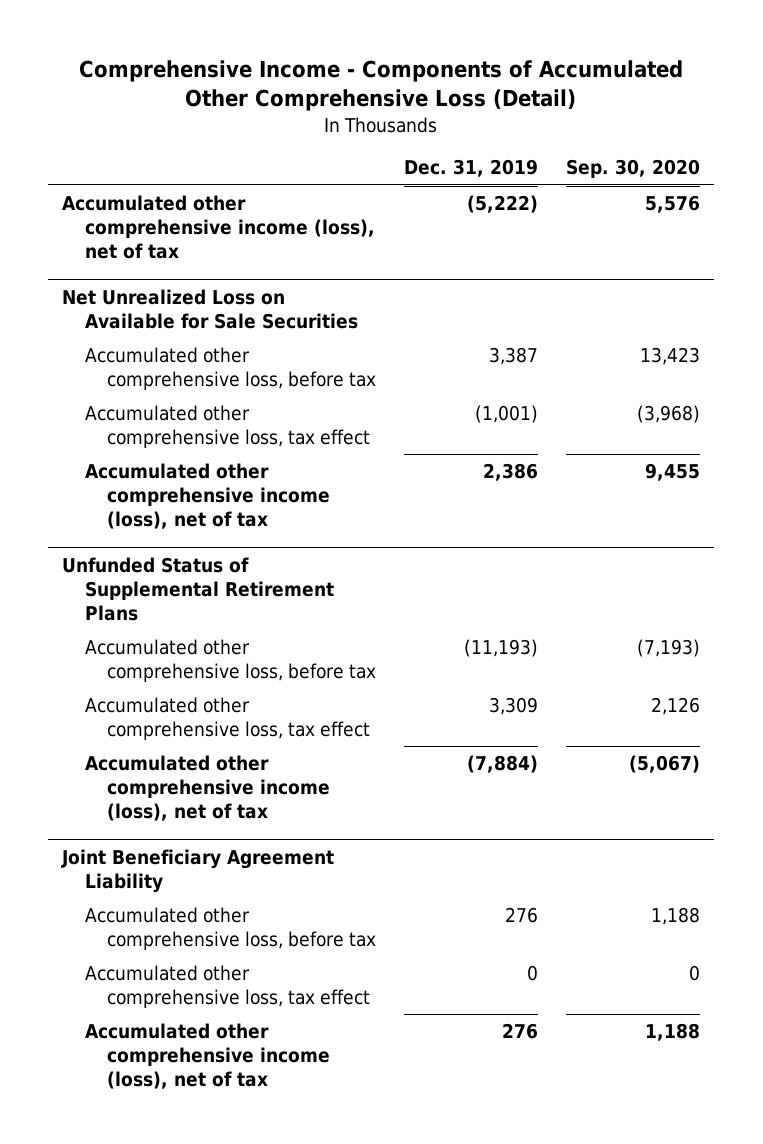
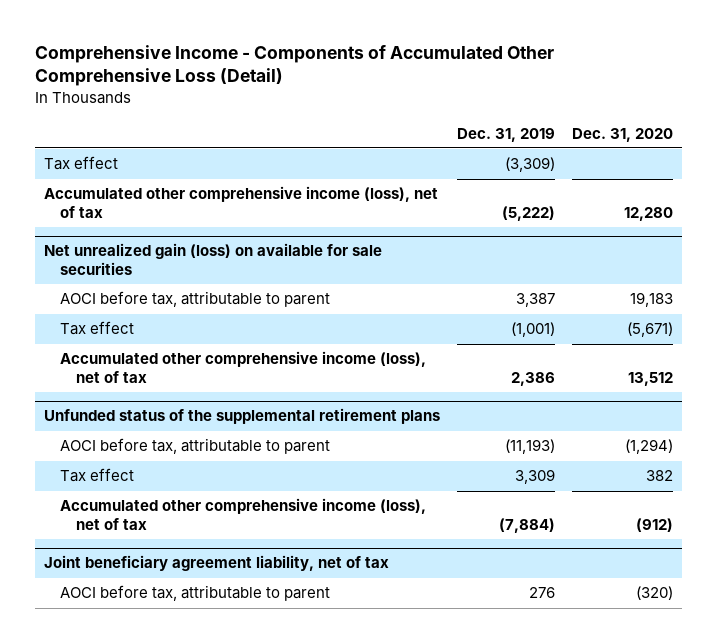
- | Dec. 31, 2019 | Sep. 30, 2020
+ | Dec. 31, 2019 | Dec. 31, 2020
+ Tax effect | (3,309) |
- Net Unrealized Loss on Available for Sale Securities
- Accumulated other comprehensive loss, before tax | 3,387 | 13,423
- Accumulated other comprehensive loss, tax effect | (1,001) | (3,968)
+ Net unrealized gain (loss) on available for sale securities
+ AOCI before tax, attributable to parent | 3,387 | 19,183
+ Tax effect | (1,001) | (5,671)
- Unfunded Status of Supplemental Retirement Plans
- Accumulated other comprehensive loss, before tax | (11,193) | (7,193)
- Accumulated other comprehensive loss, tax effect | 3,309 | 2,126
+ Unfunded status of the supplemental retirement plans
+ AOCI before tax, attributable to parent | (11,193) | (1,294)
+ Tax effect | 3,309 | 382
- Joint Beneficiary Agreement Liability
- Accumulated other comprehensive loss, before tax | 276 | 1,188
- Accumulated other comprehensive loss, tax effect | 0 | 0
- Accumulated other comprehensive income (loss), net of tax | 276 | 1,188
+ Joint beneficiary agreement liability, net of tax
+ AOCI before tax, attributable to parent | 276 | (320)

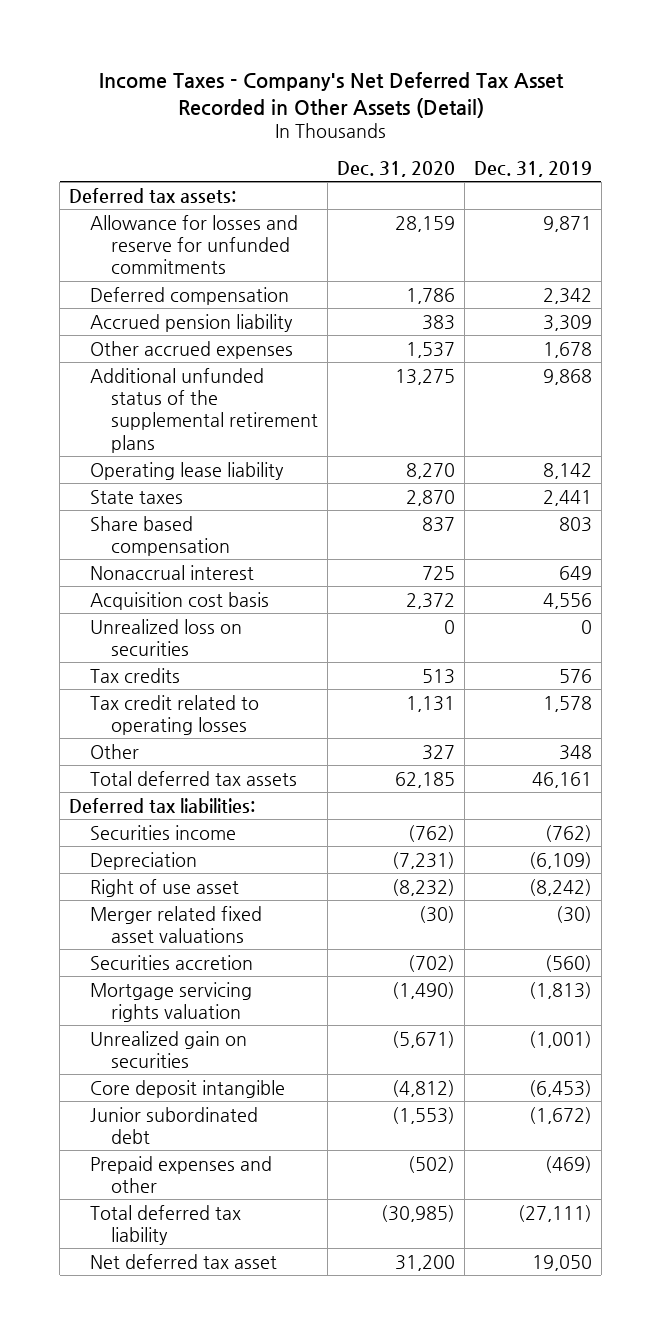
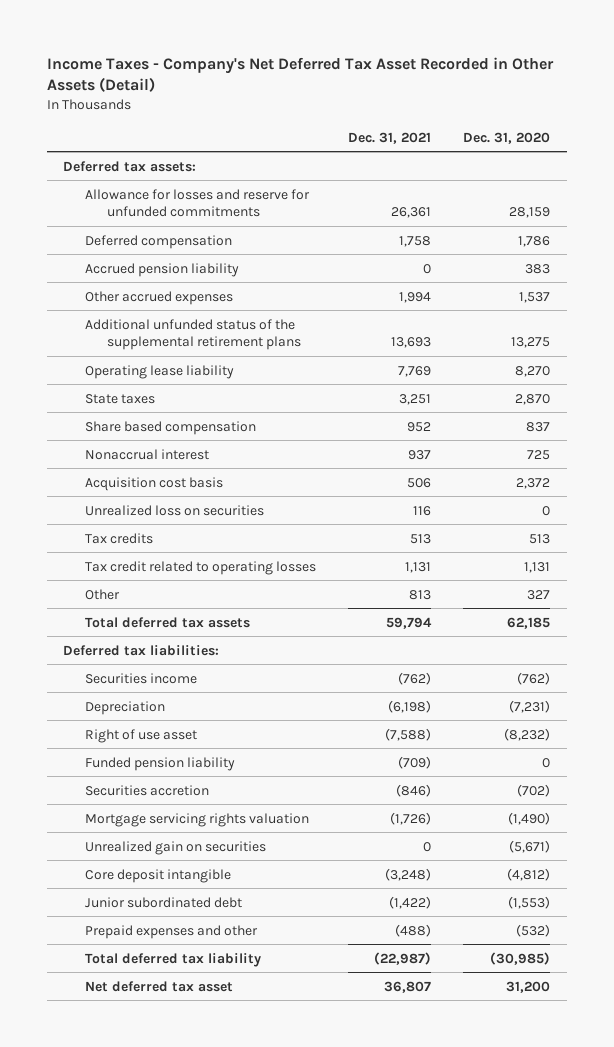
- | Dec. 31, 2020 | Dec. 31, 2019
+ | Dec. 31, 2021 | Dec. 31, 2020
- Merger related fixed asset valuations | (30) | (30)
+ Funded pension liability | (709) | 0
- Prepaid expenses and other | (502) | (469)
+ Prepaid expenses and other | (488) | (532)

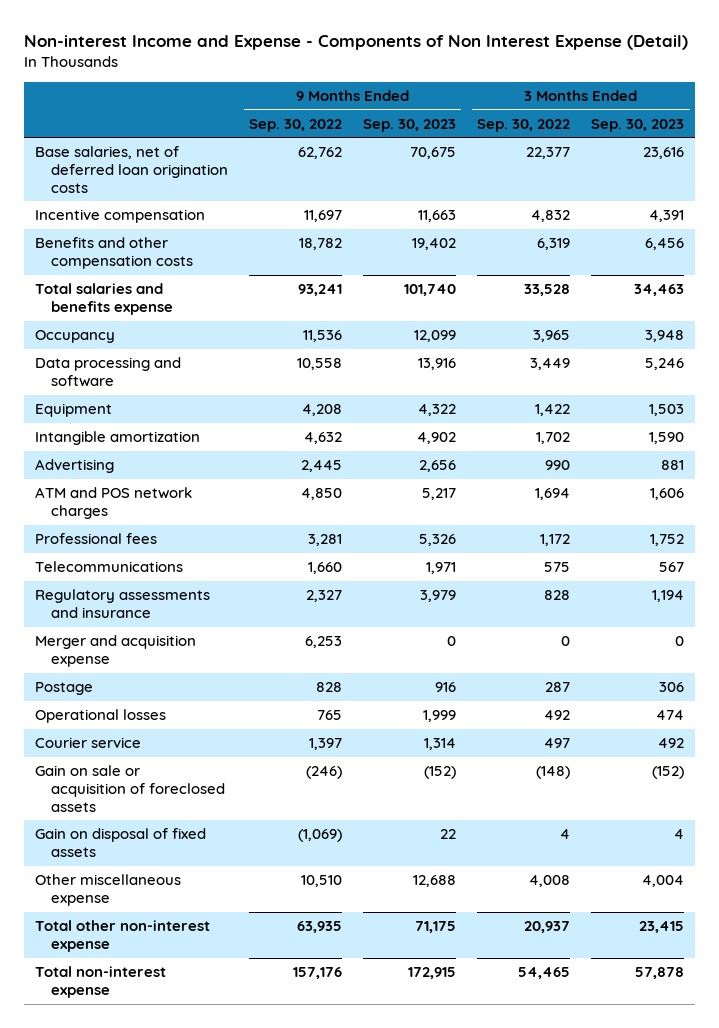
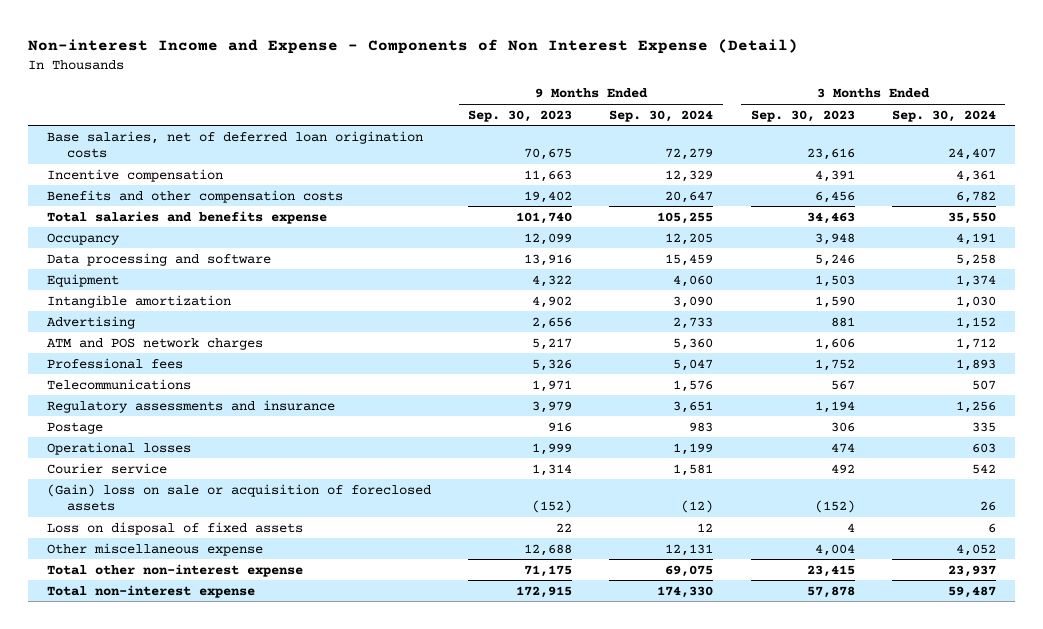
- | 9 Months Ended Sep. 30, 2022 | 9 Months Ended Sep. 30, 2023 | 3 Months Ended Sep. 30, 2022 | 3 Months Ended Sep. 30, 2023
+ | 9 Months Ended Sep. 30, 2023 | 9 Months Ended Sep. 30, 2024 | 3 Months Ended Sep. 30, 2023 | 3 Months Ended Sep. 30, 2024
- Merger and acquisition expense | 6,253 | 0 | 0 | 0
- Gain on sale or acquisition of foreclosed assets | (246) | (152) | (148) | (152)
- Gain on disposal of fixed assets | (1,069) | 22 | 4 | 4
+ (Gain) loss on sale or acquisition of foreclosed assets | (152) | (12) | (152) | 26
+ Loss on disposal of fixed assets | 22 | 12 | 4 | 6

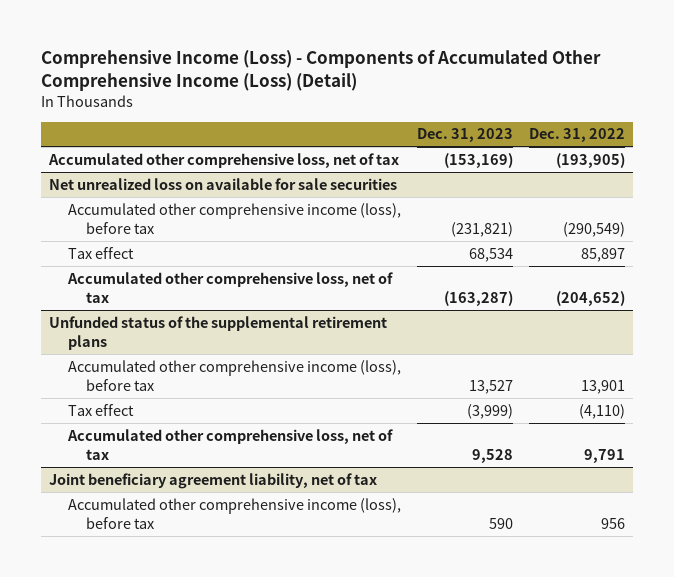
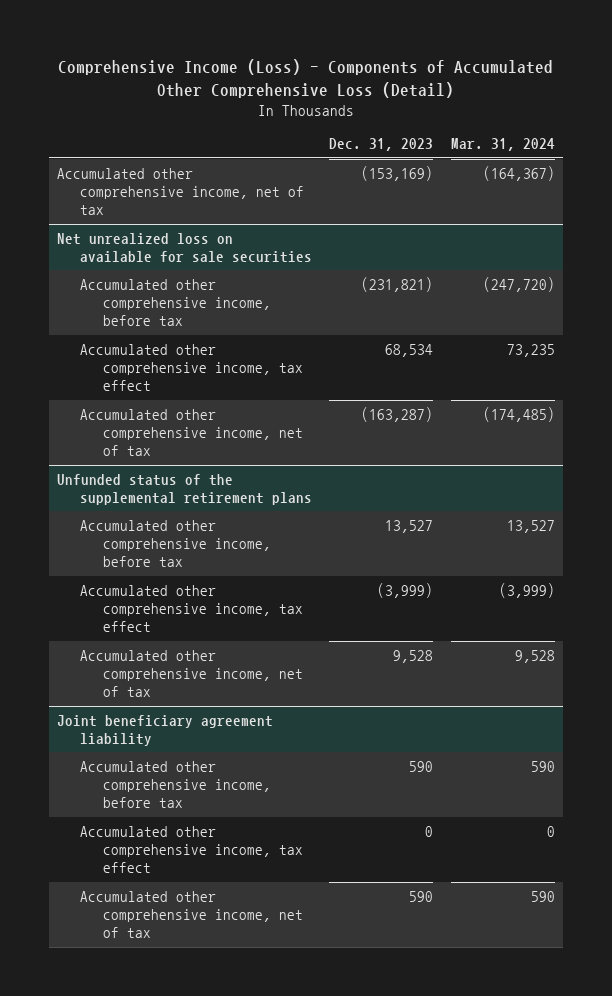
- Comprehensive Income (Loss) - Components of Accumulated Other Comprehensive Income (Loss) (Detail)
+ Comprehensive Income (Loss) - Components of Accumulated Other Comprehensive Loss (Detail)
- | Dec. 31, 2023 | Dec. 31, 2022
+ | Dec. 31, 2023 | Mar. 31, 2024
- Accumulated other comprehensive loss, net of tax | (153,169) | (193,905)
+ Accumulated other comprehensive income, net of tax | (153,169) | (164,367)
@ Net unrealized loss on available for sale securities
- Accumulated other comprehensive income (loss), before tax | (231,821) | (290,549)
- Tax effect | 68,534 | 85,897
- Accumulated other comprehensive loss, net of tax | (163,287) | (204,652)
+ Accumulated other comprehensive income, before tax | (231,821) | (247,720)
+ Accumulated other comprehensive income, tax effect | 68,534 | 73,235
+ Accumulated other comprehensive income, net of tax | (163,287) | (174,485)
@ Unfunded status of the supplemental retirement plans
- Accumulated other comprehensive income (loss), before tax | 13,527 | 13,901
- Tax effect | (3,999) | (4,110)
- Accumulated other comprehensive loss, net of tax | 9,528 | 9,791
- Joint beneficiary agreement liability, net of tax
- Accumulated other comprehensive income (loss), before tax | 590 | 956
@ Unfunded status of the supplemental retirement plans
+ Accumulated other comprehensive income, before tax | 13,527 | 13,527
+ Accumulated other comprehensive income, tax effect | (3,999) | (3,999)
+ Accumulated other comprehensive income, net of tax | 9,528 | 9,528
+ Joint beneficiary agreement liability
+ Accumulated other comprehensive income, before tax | 590 | 590
+ Accumulated other comprehensive income, tax effect | 0 | 0
+ Accumulated other comprehensive income, net of tax | 590 | 590

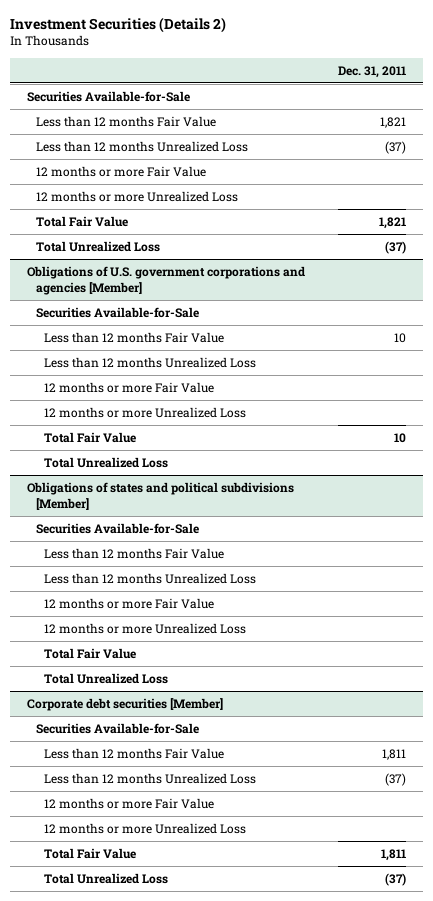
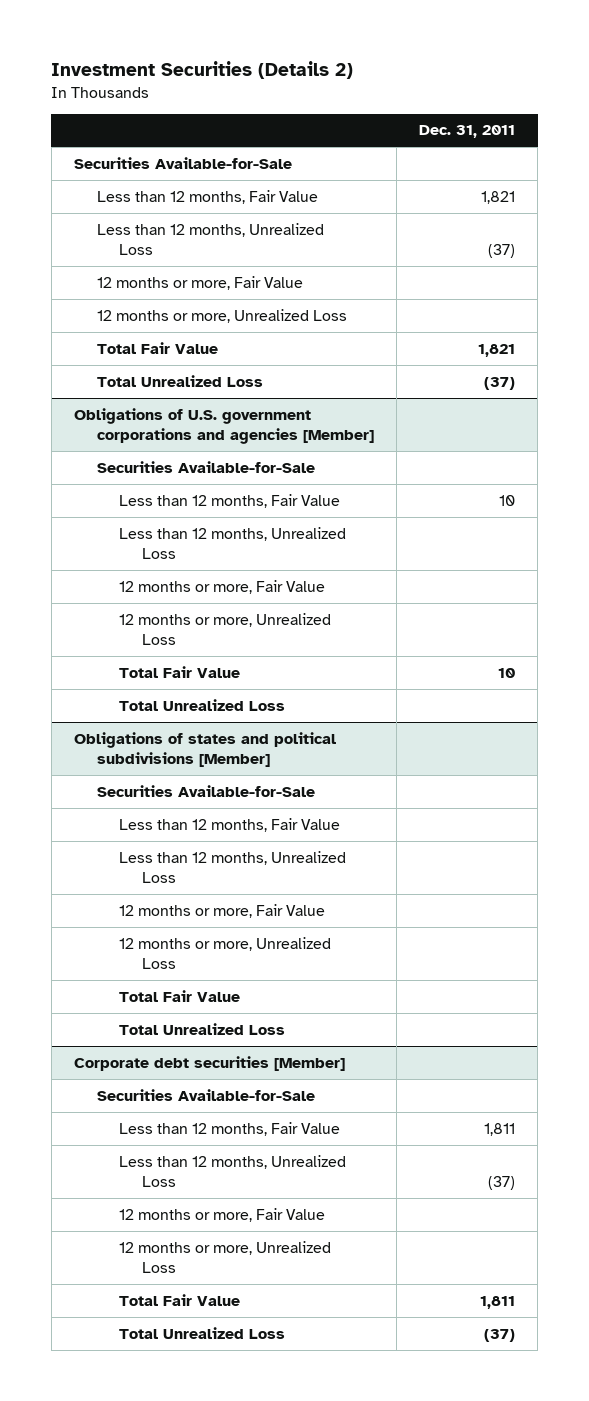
- Less than 12 months Fair Value | 1,821
- Less than 12 months Unrealized Loss | (37)
- 12 months or more Fair Value
- 12 months or more Unrealized Loss
+ Less than 12 months, Fair Value | 1,821
+ Less than 12 months, Unrealized Loss | (37)
+ 12 months or more, Fair Value
+ 12 months or more, Unrealized Loss
@ Obligations of U.S. government corporations and agencies [Member]
- Less than 12 months Fair Value | 10
- Less than 12 months Unrealized Loss
- 12 months or more Fair Value
- 12 months or more Unrealized Loss
+ Less than 12 months, Fair Value | 10
+ Less than 12 months, Unrealized Loss
+ 12 months or more, Fair Value
+ 12 months or more, Unrealized Loss
@ Obligations of states and political subdivisions [Member]
- Less than 12 months Fair Value
- Less than 12 months Unrealized Loss
- 12 months or more Fair Value
- 12 months or more Unrealized Loss
+ Less than 12 months, Fair Value
+ Less than 12 months, Unrealized Loss
+ 12 months or more, Fair Value
+ 12 months or more, Unrealized Loss
@ Corporate debt securities [Member]
- Less than 12 months Fair Value | 1,811
- Less than 12 months Unrealized Loss | (37)
- 12 months or more Fair Value
- 12 months or more Unrealized Loss
+ Less than 12 months, Fair Value | 1,811
+ Less than 12 months, Unrealized Loss | (37)
+ 12 months or more, Fair Value
+ 12 months or more, Unrealized Loss

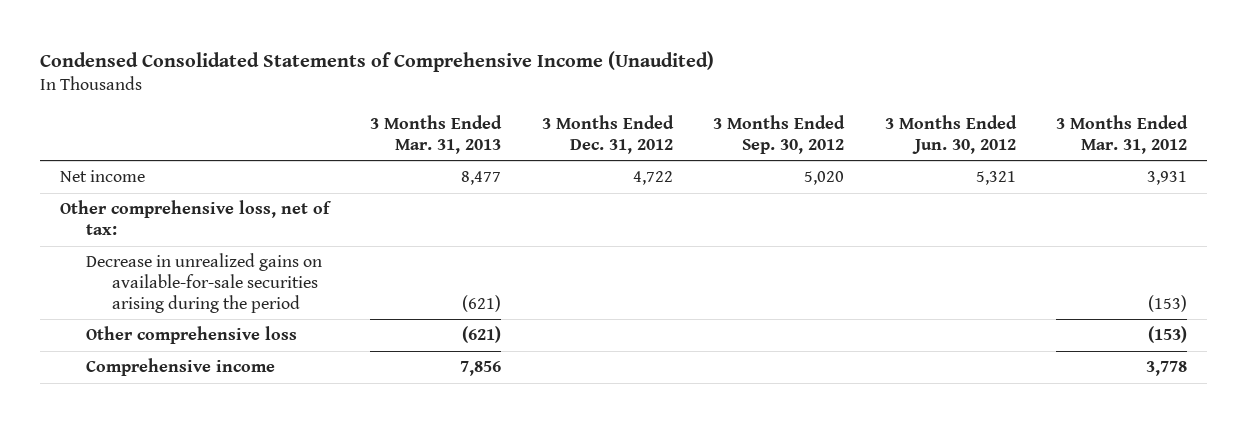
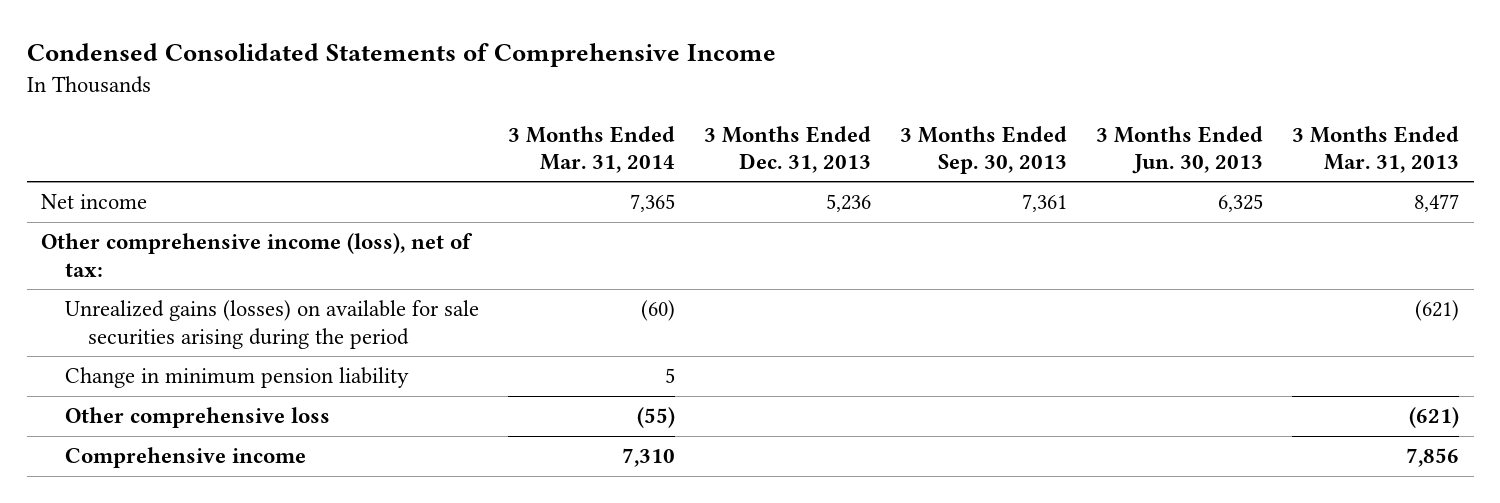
- Condensed Consolidated Statements of Comprehensive Income (Unaudited)
+ Condensed Consolidated Statements of Comprehensive Income
- | 3 Months Ended Mar. 31, 2013 | 3 Months Ended Dec. 31, 2012 | 3 Months Ended Sep. 30, 2012 | 3 Months Ended Jun. 30, 2012 | 3 Months Ended Mar. 31, 2012
+ | 3 Months Ended Mar. 31, 2014 | 3 Months Ended Dec. 31, 2013 | 3 Months Ended Sep. 30, 2013 | 3 Months Ended Jun. 30, 2013 | 3 Months Ended Mar. 31, 2013
- Other comprehensive loss, net of tax:
- Decrease in unrealized gains on available-for-sale securities arising during the period | (621) | | | | (153)
+ Other comprehensive income (loss), net of tax:
+ Unrealized gains (losses) on available for sale securities arising during the period | (60) | | | | (621)
+ Change in minimum pension liability | 5 | | | |

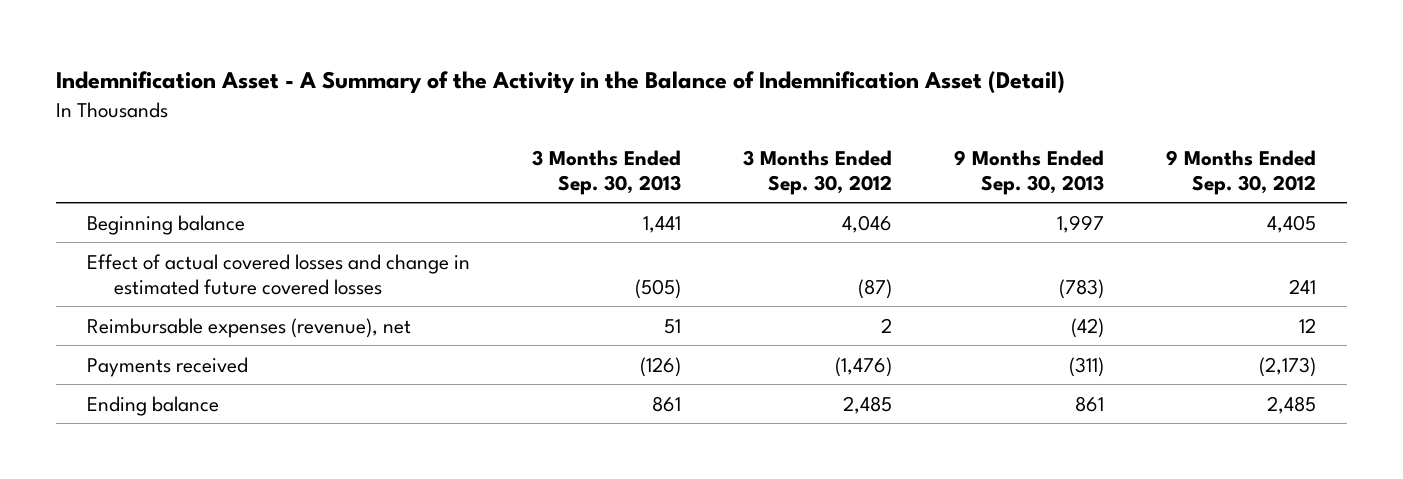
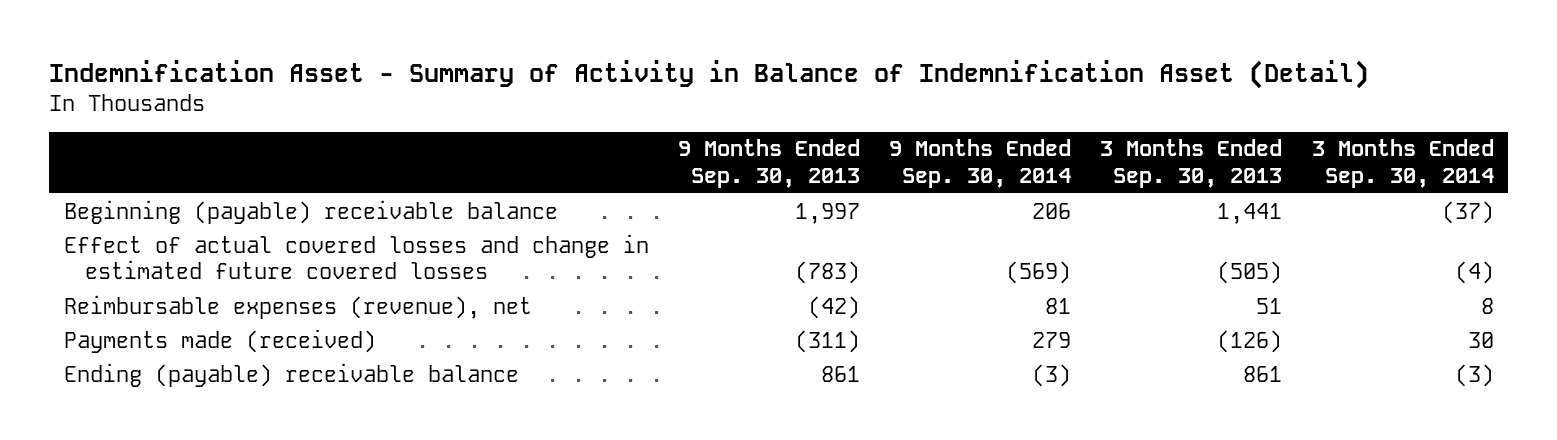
- Indemnification Asset - A Summary of the Activity in the Balance of Indemnification Asset (Detail)
+ Indemnification Asset - Summary of Activity in Balance of Indemnification Asset (Detail)
- | 3 Months Ended Sep. 30, 2013 | 3 Months Ended Sep. 30, 2012 | 9 Months Ended Sep. 30, 2013 | 9 Months Ended Sep. 30, 2012
+ | 9 Months Ended Sep. 30, 2013 | 9 Months Ended Sep. 30, 2014 | 3 Months Ended Sep. 30, 2013 | 3 Months Ended Sep. 30, 2014
- Beginning balance | 1,441 | 4,046 | 1,997 | 4,405
+ Beginning (payable) receivable balance | 1,997 | 206 | 1,441 | (37)
- Payments received | (126) | (1,476) | (311) | (2,173)
- Ending balance | 861 | 2,485 | 861 | 2,485
+ Payments made (received) | (311) | 279 | (126) | 30
+ Ending (payable) receivable balance | 861 | (3) | 861 | (3)

